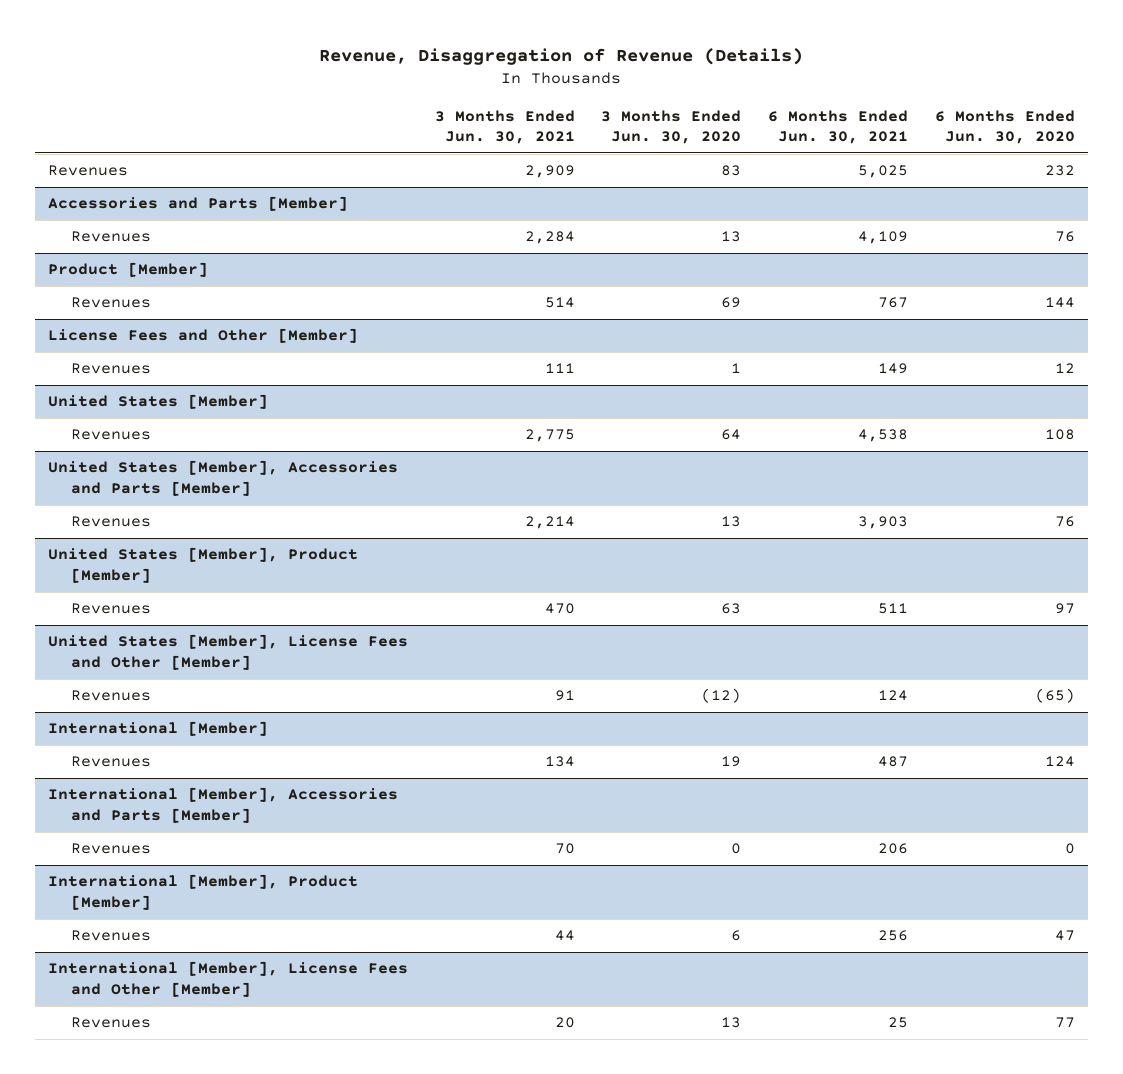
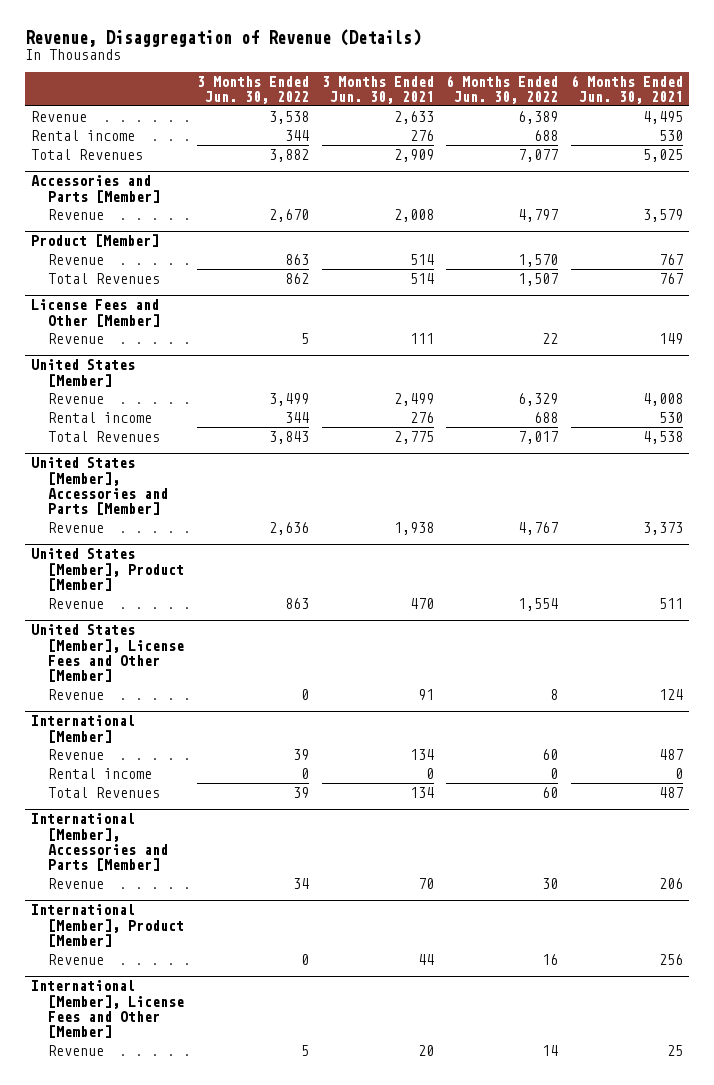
- | 3 Months Ended Jun. 30, 2021 | 3 Months Ended Jun. 30, 2020 | 6 Months Ended Jun. 30, 2021 | 6 Months Ended Jun. 30, 2020
+ | 3 Months Ended Jun. 30, 2022 | 3 Months Ended Jun. 30, 2021 | 6 Months Ended Jun. 30, 2022 | 6 Months Ended Jun. 30, 2021
- Revenues | 2,909 | 83 | 5,025 | 232
+ Revenue | 3,538 | 2,633 | 6,389 | 4,495
+ Rental income | 344 | 276 | 688 | 530
+ Total Revenues | 3,882 | 2,909 | 7,077 | 5,025
@ Accessories and Parts [Member]
- Revenues | 2,284 | 13 | 4,109 | 76
+ Revenue | 2,670 | 2,008 | 4,797 | 3,579
@ Product [Member]
- Revenues | 514 | 69 | 767 | 144
+ Revenue | 863 | 514 | 1,570 | 767
+ Total Revenues | 862 | 514 | 1,507 | 767
@ License Fees and Other [Member]
- Revenues | 111 | 1 | 149 | 12
+ Revenue | 5 | 111 | 22 | 149
@ United States [Member]
- Revenues | 2,775 | 64 | 4,538 | 108
+ Revenue | 3,499 | 2,499 | 6,329 | 4,008
+ Rental income | 344 | 276 | 688 | 530
+ Total Revenues | 3,843 | 2,775 | 7,017 | 4,538
@ United States [Member], Accessories and Parts [Member]
- Revenues | 2,214 | 13 | 3,903 | 76
+ Revenue | 2,636 | 1,938 | 4,767 | 3,373
@ United States [Member], Product [Member]
- Revenues | 470 | 63 | 511 | 97
+ Revenue | 863 | 470 | 1,554 | 511
@ United States [Member], License Fees and Other [Member]
- Revenues | 91 | (12) | 124 | (65)
+ Revenue | 0 | 91 | 8 | 124
@ International [Member]
- Revenues | 134 | 19 | 487 | 124
+ Revenue | 39 | 134 | 60 | 487
+ Rental income | 0 | 0 | 0 | 0
+ Total Revenues | 39 | 134 | 60 | 487
@ International [Member], Accessories and Parts [Member]
- Revenues | 70 | 0 | 206 | 0
+ Revenue | 34 | 70 | 30 | 206
@ International [Member], Product [Member]
- Revenues | 44 | 6 | 256 | 47
+ Revenue | 0 | 44 | 16 | 256
@ International [Member], License Fees and Other [Member]
- Revenues | 20 | 13 | 25 | 77
+ Revenue | 5 | 20 | 14 | 25

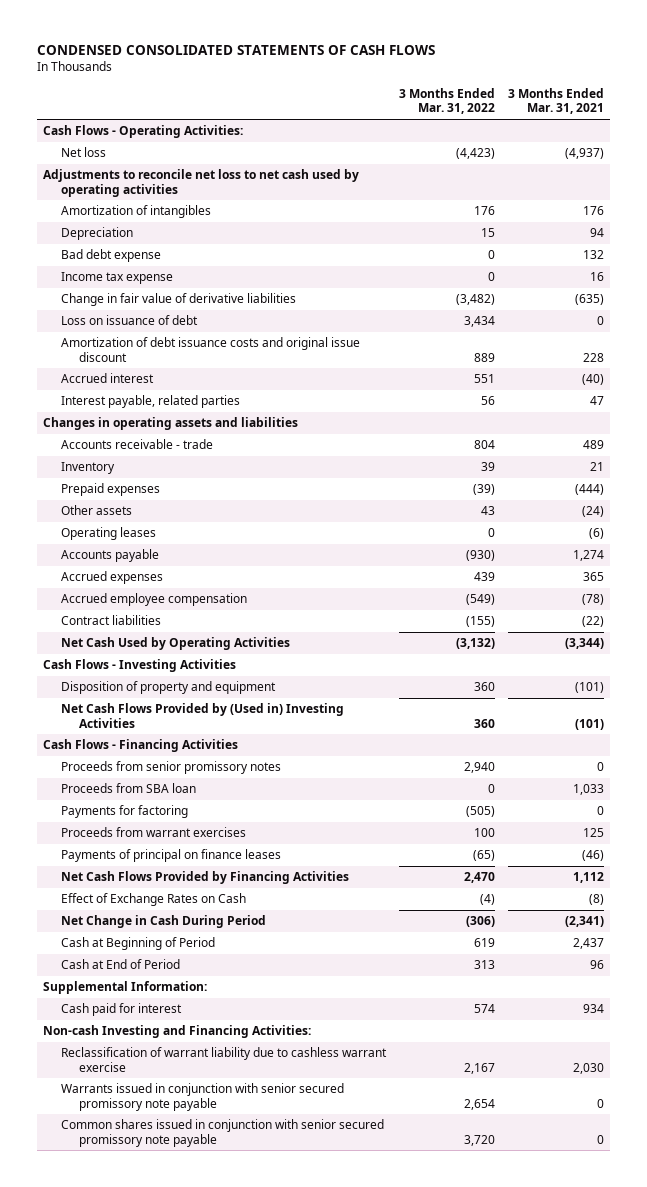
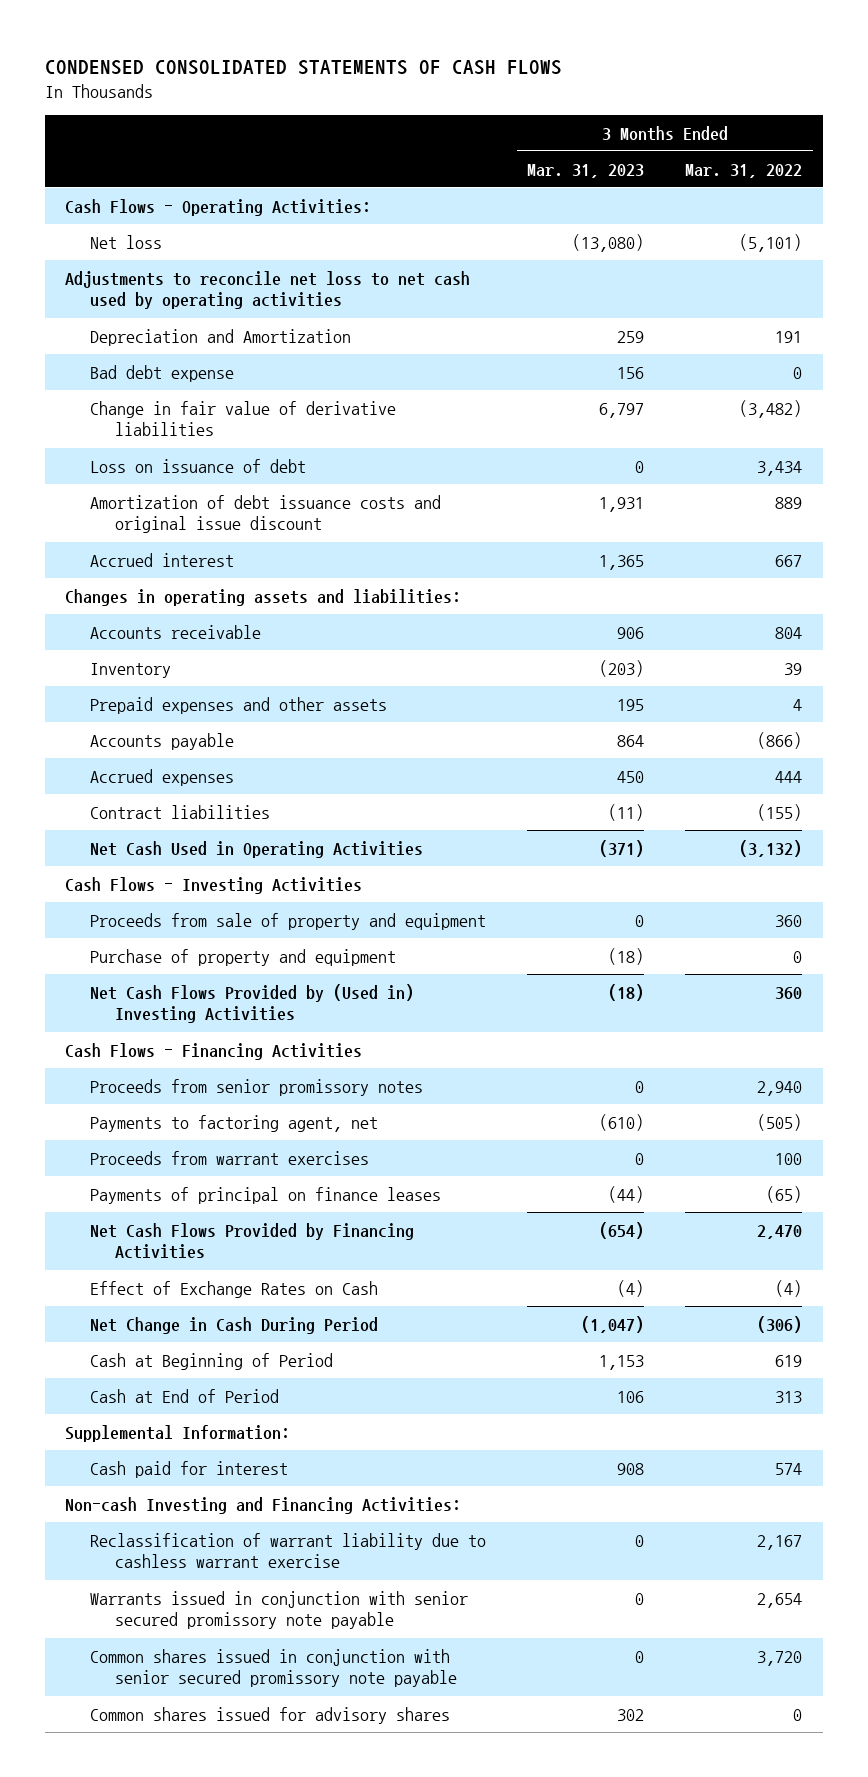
- | 3 Months Ended Mar. 31, 2022 | 3 Months Ended Mar. 31, 2021
+ | 3 Months Ended Mar. 31, 2023 | 3 Months Ended Mar. 31, 2022
- Net loss | (4,423) | (4,937)
+ Net loss | (13,080) | (5,101)
- Amortization of intangibles | 176 | 176
- Depreciation | 15 | 94
+ Depreciation and Amortization | 259 | 191
- Income tax expense | 0 | 16
- Accrued interest | 551 | (40)
- Interest payable, related parties | 56 | 47
- Changes in operating assets and liabilities
- Accounts receivable - trade | 804 | 489
+ Accrued interest | 1,365 | 667
+ Changes in operating assets and liabilities:
+ Accounts receivable | 906 | 804
- Prepaid expenses | (39) | (444)
- Other assets | 43 | (24)
- Operating leases | 0 | (6)
- Accounts payable | (930) | 1,274
- Accrued expenses | 439 | 365
- Accrued employee compensation | (549) | (78)
+ Prepaid expenses and other assets | 195 | 4
+ Accounts payable | 864 | (866)
+ Accrued expenses | 450 | 444
- Net Cash Used by Operating Activities | (3,132) | (3,344)
+ Net Cash Used in Operating Activities | (371) | (3,132)
- Disposition of property and equipment | 360 | (101)
+ Proceeds from sale of property and equipment | 0 | 360
+ Purchase of property and equipment | (18) | 0
- Proceeds from SBA loan | 0 | 1,033
- Payments for factoring | (505) | 0
+ Payments to factoring agent, net | (610) | (505)
+ Common shares issued for advisory shares | 302 | 0

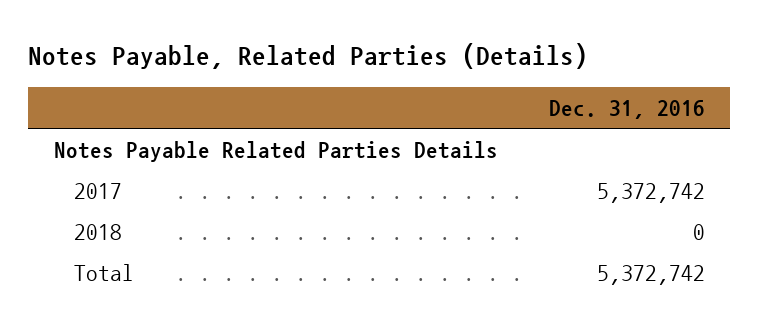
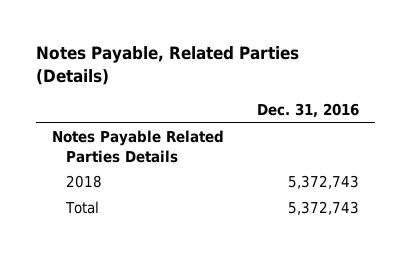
- 2017 | 5,372,742
- 2018 | 0
- Total | 5,372,742
+ 2018 | 5,372,743
+ Total | 5,372,743

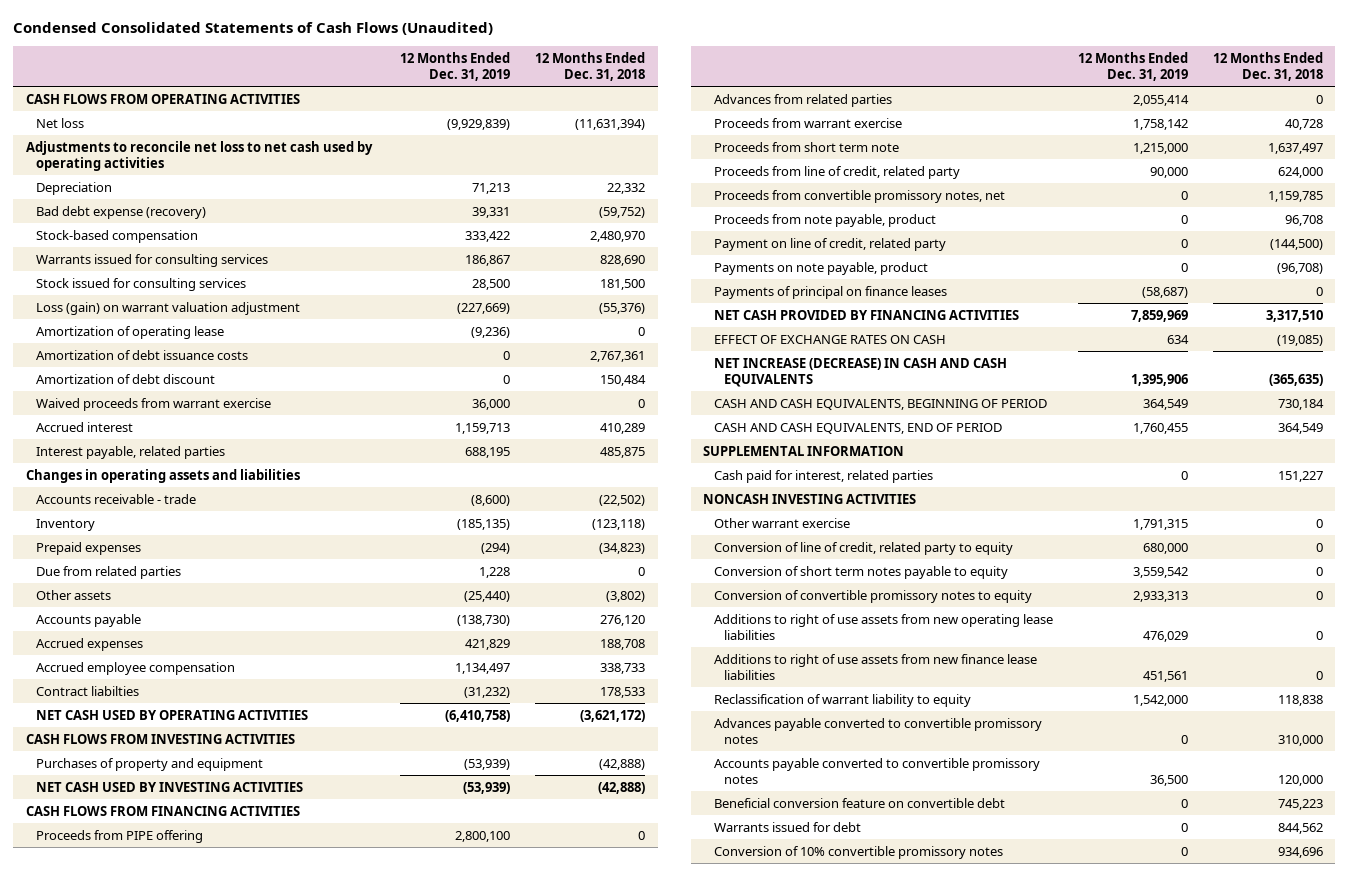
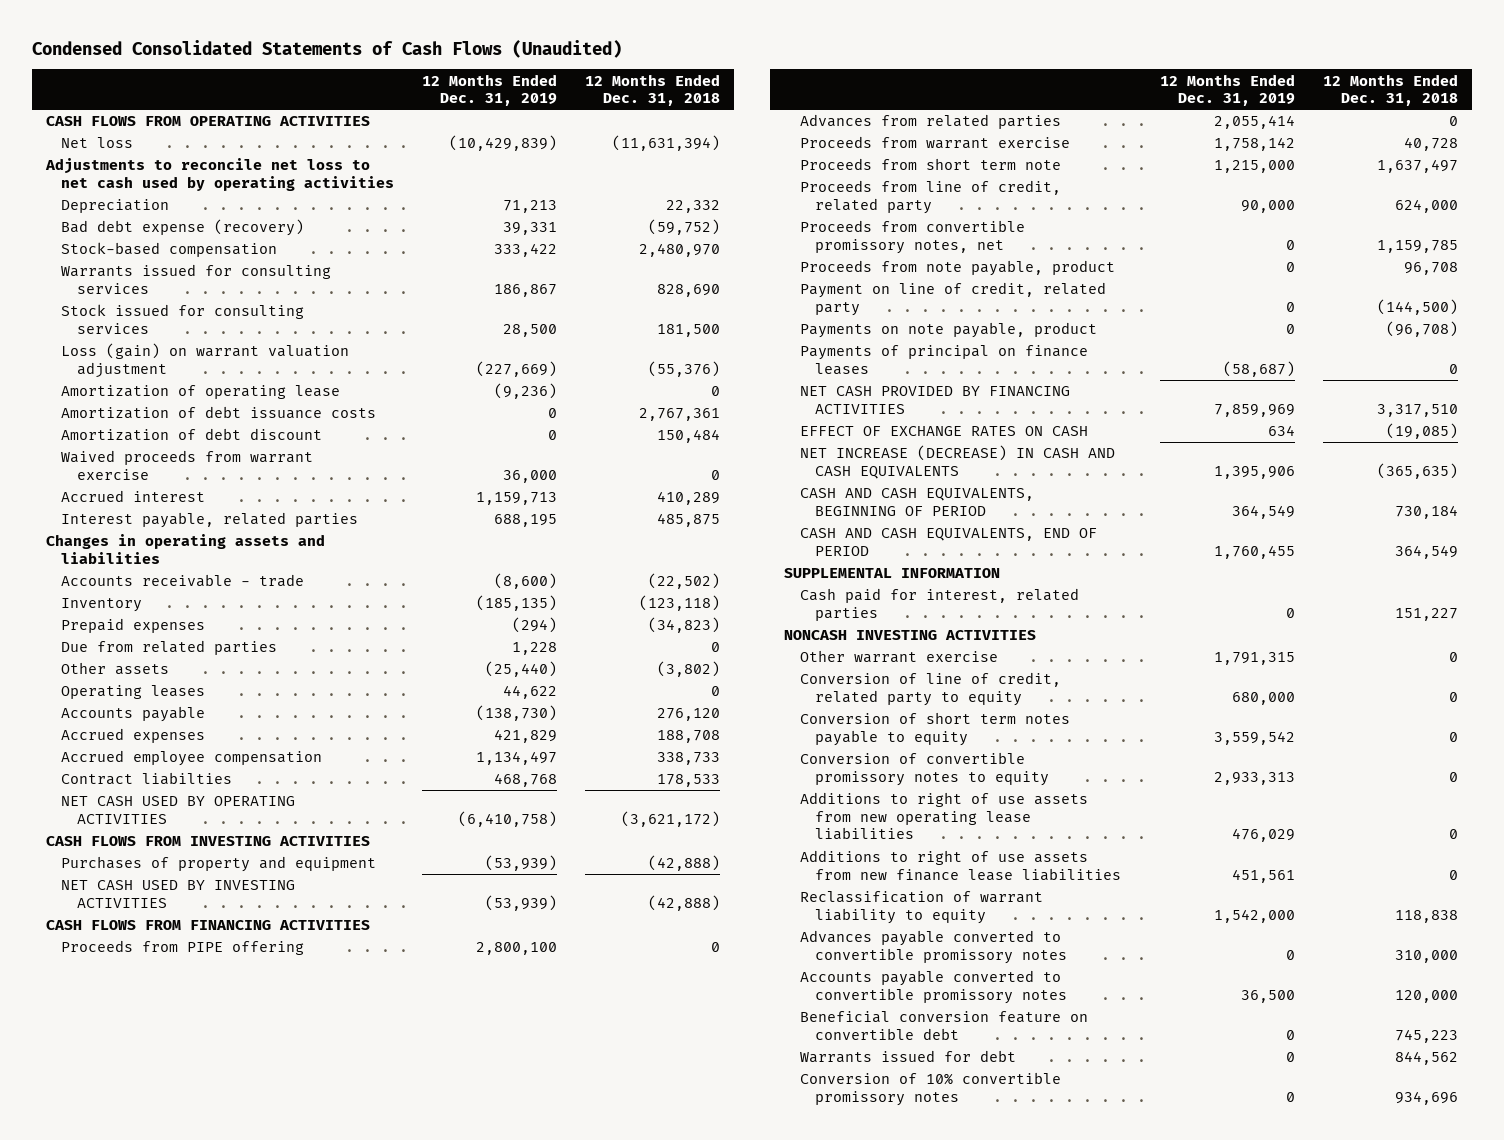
- Net loss | (9,929,839) | (11,631,394)
+ Net loss | (10,429,839) | (11,631,394)
+ Operating leases | 44,622 | 0
- Contract liabilties | (31,232) | 178,533
+ Contract liabilties | 468,768 | 178,533

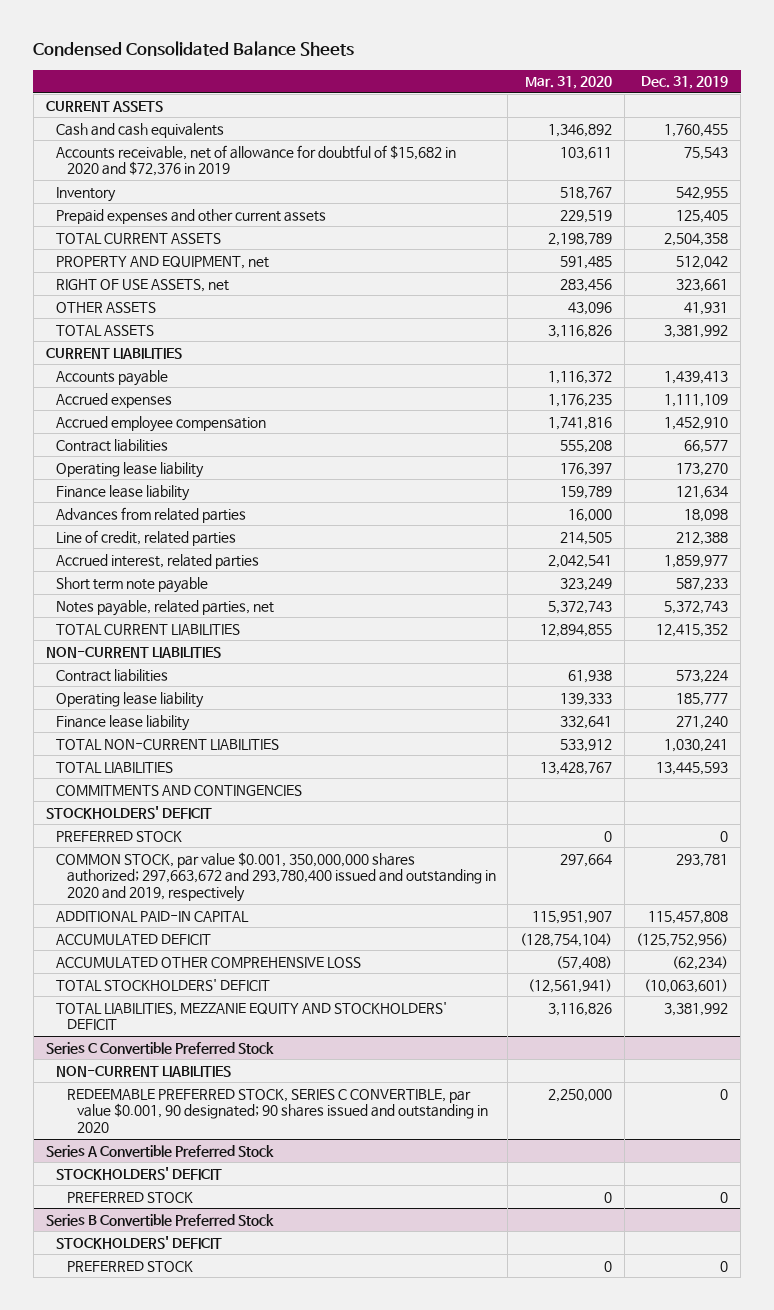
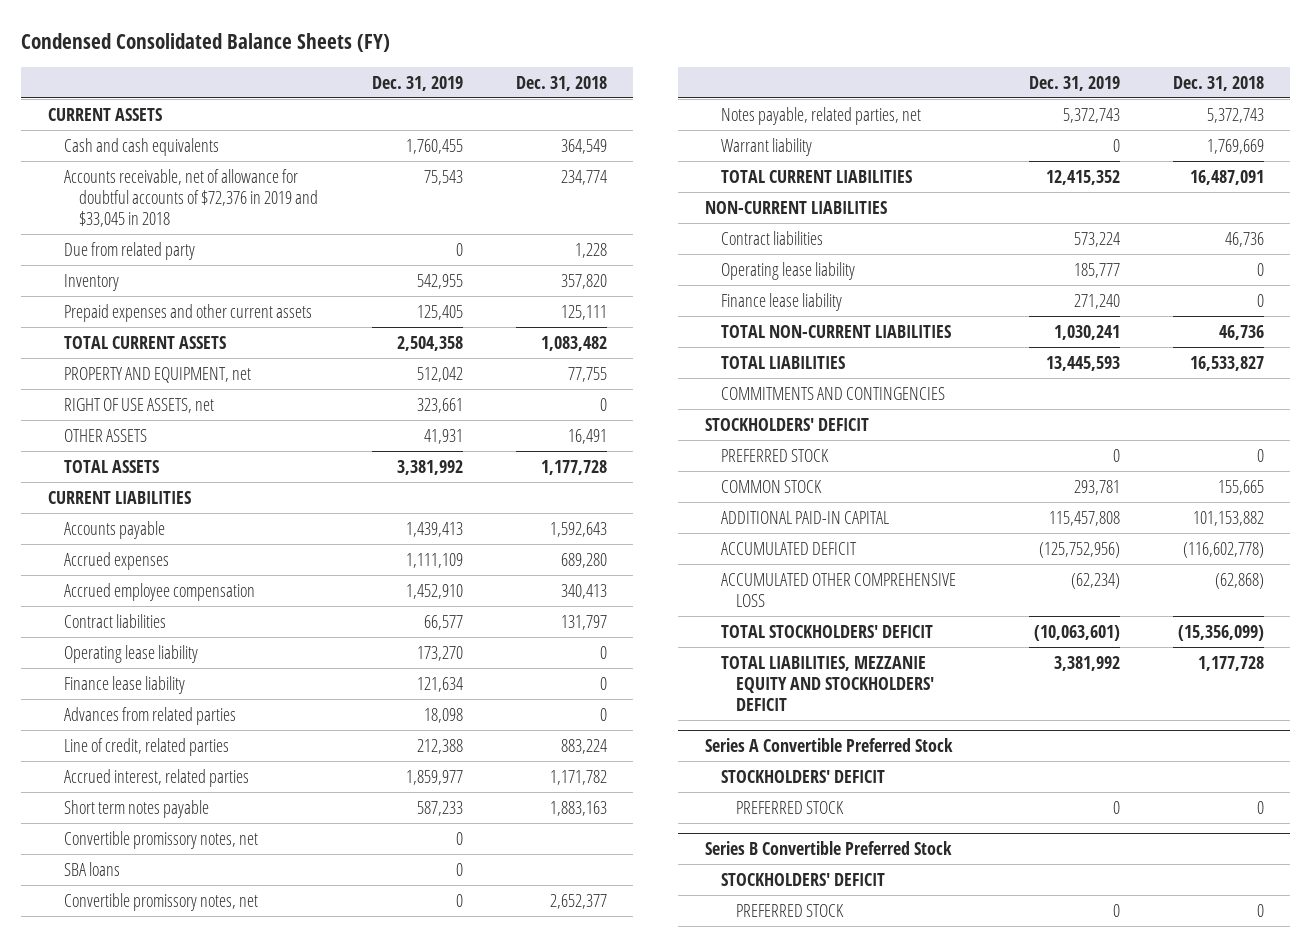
- Condensed Consolidated Balance Sheets
+ Condensed Consolidated Balance Sheets (FY)
- | Mar. 31, 2020 | Dec. 31, 2019
+ | Dec. 31, 2019 | Dec. 31, 2018
- Accounts receivable, net of allowance for doubtful of $15,682 in 2020 and $72,376 in 2019 | 103,611 | 75,543
+ Accounts receivable, net of allowance for doubtful accounts of $72,376 in 2019 and $33,045 in 2018 | 75,543 | 234,774
+ Due from related party | 0 | 1,228
- Short term note payable | 323,249 | 587,233
+ Short term notes payable | 587,233 | 1,883,163
+ Convertible promissory notes, net | 0 |
+ SBA loans | 0 |
+ Convertible promissory notes, net | 0 | 2,652,377
+ Warrant liability | 0 | 1,769,669
- COMMON STOCK, par value $0.001, 350,000,000 shares authorized; 297,663,672 and 293,780,400 issued and outstanding in 2020 and 2019, respectively | 297,664 | 293,781
+ COMMON STOCK | 293,781 | 155,665
- Series C Convertible Preferred Stock
- NON-CURRENT LIABILITIES
- REDEEMABLE PREFERRED STOCK, SERIES C CONVERTIBLE, par value $0.001, 90 designated; 90 shares issued and outstanding in 2020 | 2,250,000 | 0

